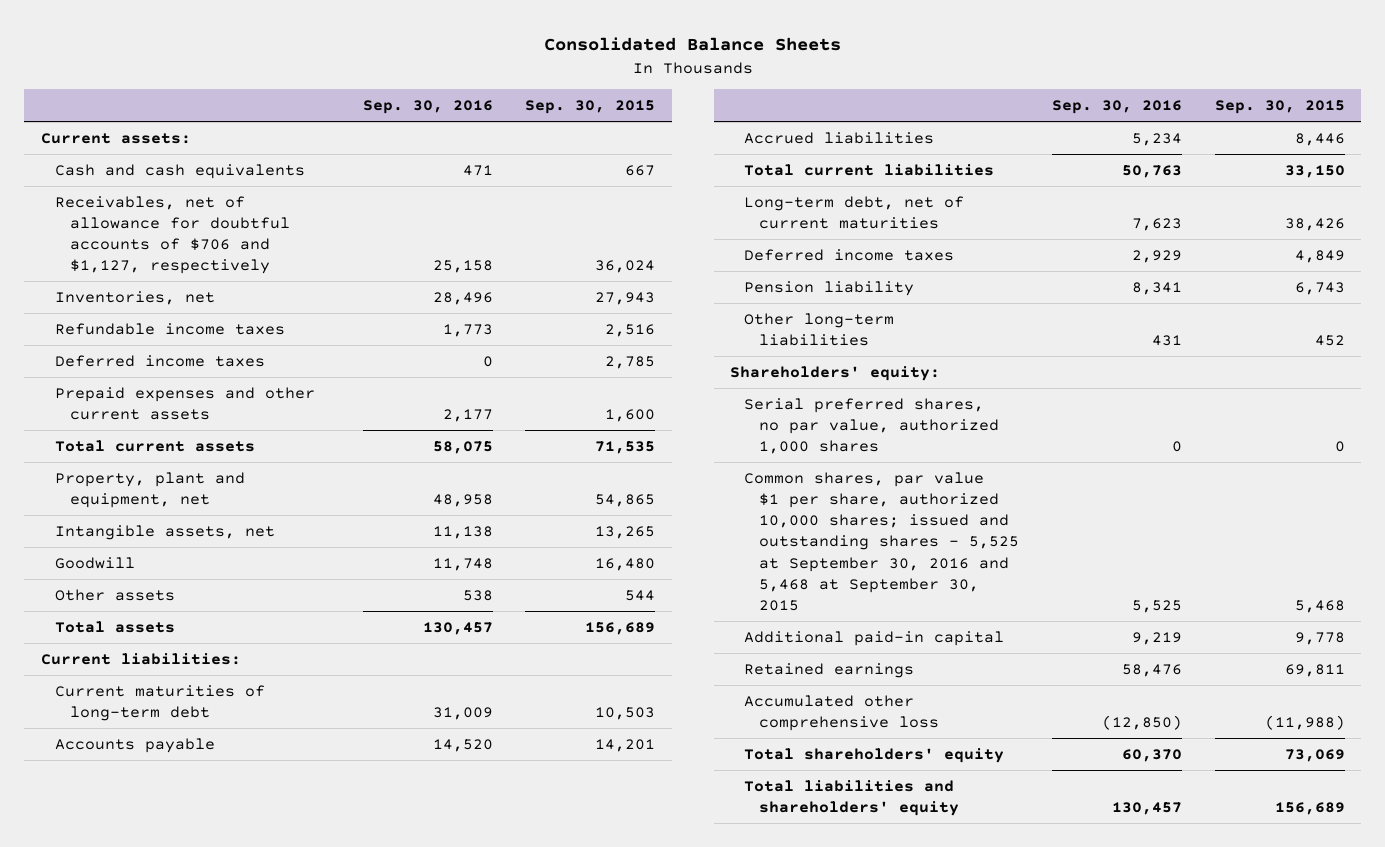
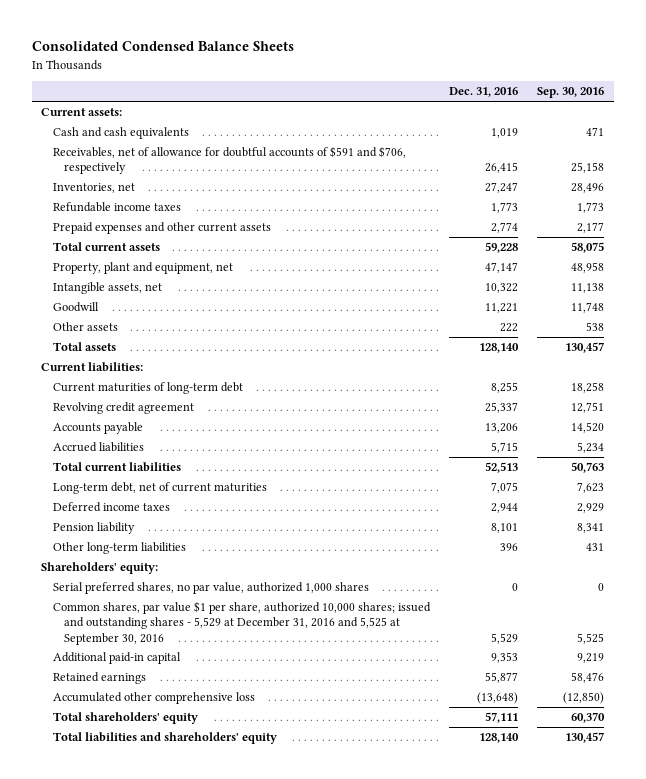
- Consolidated Balance Sheets
+ Consolidated Condensed Balance Sheets
- | Sep. 30, 2016 | Sep. 30, 2015
+ | Dec. 31, 2016 | Sep. 30, 2016
- Receivables, net of allowance for doubtful accounts of $706 and $1,127, respectively | 25,158 | 36,024
+ Receivables, net of allowance for doubtful accounts of $591 and $706, respectively | 26,415 | 25,158
- Deferred income taxes | 0 | 2,785
- Current maturities of long-term debt | 31,009 | 10,503
+ Current maturities of long-term debt | 8,255 | 18,258
+ Revolving credit agreement | 25,337 | 12,751
- Common shares, par value $1 per share, authorized 10,000 shares; issued and outstanding shares - 5,525 at September 30, 2016 and 5,468 at September 30, 2015 | 5,525 | 5,468
+ Common shares, par value $1 per share, authorized 10,000 shares; issued and outstanding shares - 5,529 at December 31, 2016 and 5,525 at September 30, 2016 | 5,529 | 5,525

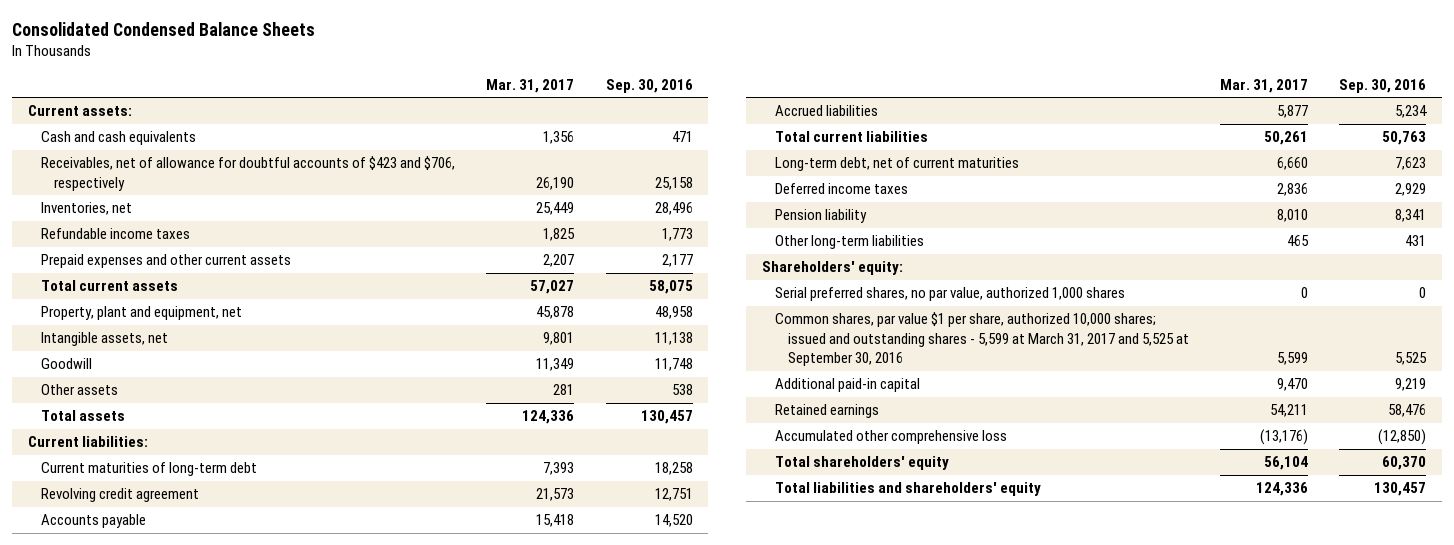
- | Dec. 31, 2016 | Sep. 30, 2016
+ | Mar. 31, 2017 | Sep. 30, 2016
- Receivables, net of allowance for doubtful accounts of $591 and $706, respectively | 26,415 | 25,158
+ Receivables, net of allowance for doubtful accounts of $423 and $706, respectively | 26,190 | 25,158
- Common shares, par value $1 per share, authorized 10,000 shares; issued and outstanding shares - 5,529 at December 31, 2016 and 5,525 at September 30, 2016 | 5,529 | 5,525
+ Common shares, par value $1 per share, authorized 10,000 shares; issued and outstanding shares - 5,599 at March 31, 2017 and 5,525 at September 30, 2016 | 5,599 | 5,525

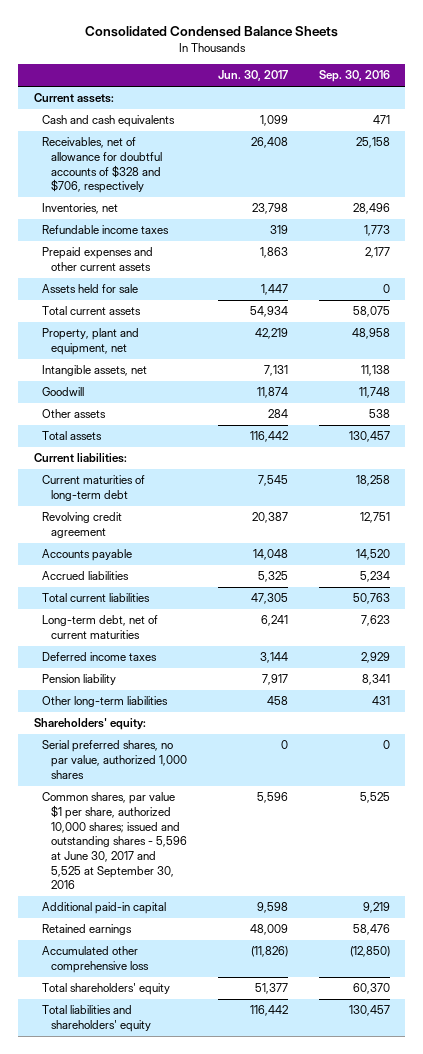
- | Mar. 31, 2017 | Sep. 30, 2016
+ | Jun. 30, 2017 | Sep. 30, 2016
- Receivables, net of allowance for doubtful accounts of $423 and $706, respectively | 26,190 | 25,158
+ Receivables, net of allowance for doubtful accounts of $328 and $706, respectively | 26,408 | 25,158
+ Assets held for sale | 1,447 | 0
- Common shares, par value $1 per share, authorized 10,000 shares; issued and outstanding shares - 5,599 at March 31, 2017 and 5,525 at September 30, 2016 | 5,599 | 5,525
+ Common shares, par value $1 per share, authorized 10,000 shares; issued and outstanding shares - 5,596 at June 30, 2017 and 5,525 at September 30, 2016 | 5,596 | 5,525

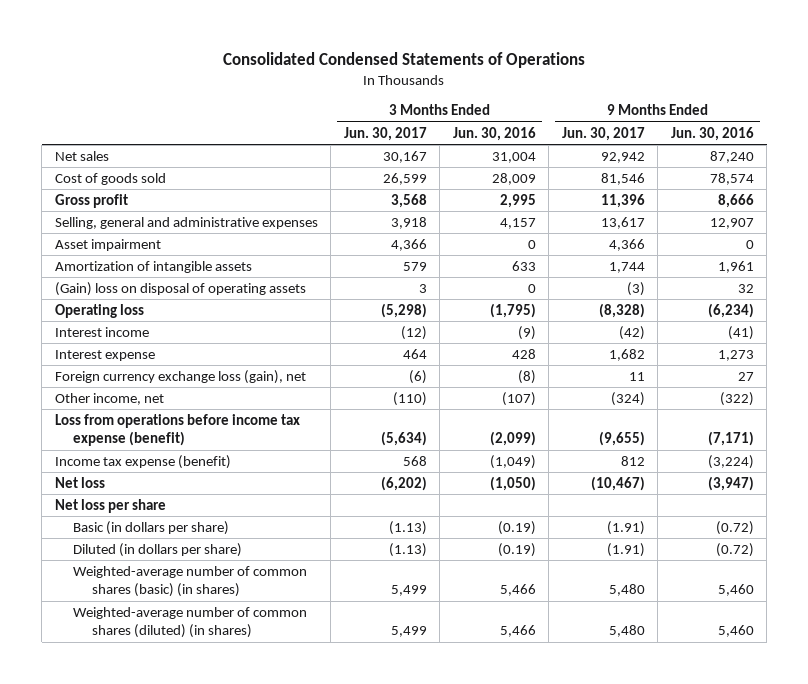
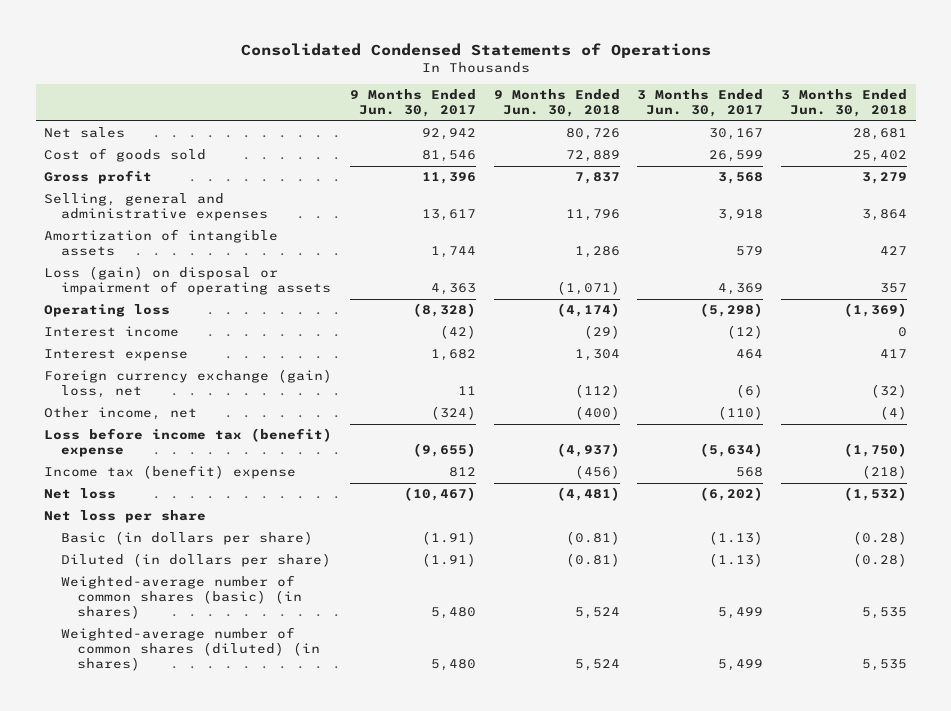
- | 3 Months Ended Jun. 30, 2017 | 3 Months Ended Jun. 30, 2016 | 9 Months Ended Jun. 30, 2017 | 9 Months Ended Jun. 30, 2016
+ | 9 Months Ended Jun. 30, 2017 | 9 Months Ended Jun. 30, 2018 | 3 Months Ended Jun. 30, 2017 | 3 Months Ended Jun. 30, 2018
- Asset impairment | 4,366 | 0 | 4,366 | 0
- (Gain) loss on disposal of operating assets | 3 | 0 | (3) | 32
+ Loss (gain) on disposal or impairment of operating assets | 4,363 | (1,071) | 4,369 | 357
- Foreign currency exchange loss (gain), net | (6) | (8) | 11 | 27
+ Foreign currency exchange (gain) loss, net | 11 | (112) | (6) | (32)
- Loss from operations before income tax expense (benefit) | (5,634) | (2,099) | (9,655) | (7,171)
- Income tax expense (benefit) | 568 | (1,049) | 812 | (3,224)
+ Loss before income tax (benefit) expense | (9,655) | (4,937) | (5,634) | (1,750)
+ Income tax (benefit) expense | 812 | (456) | 568 | (218)

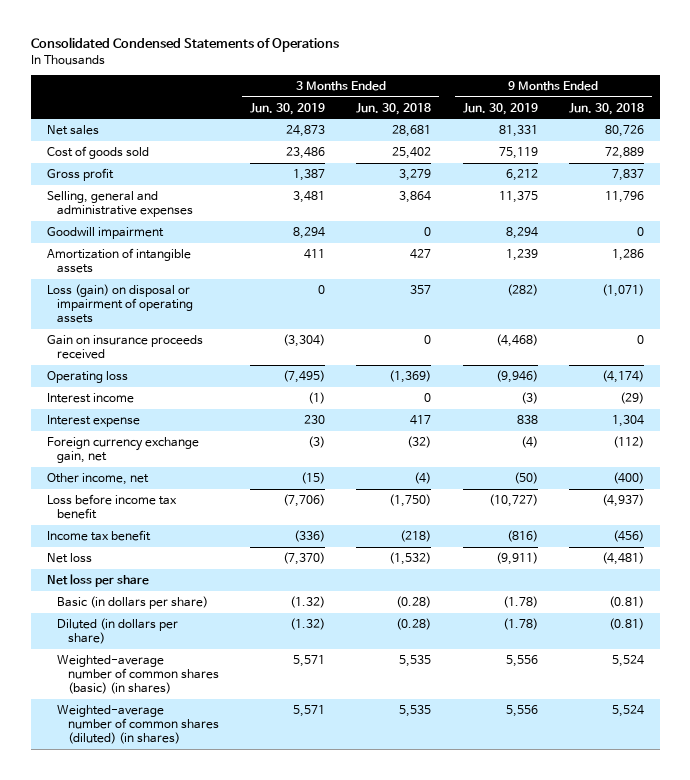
- | 9 Months Ended Jun. 30, 2017 | 9 Months Ended Jun. 30, 2018 | 3 Months Ended Jun. 30, 2017 | 3 Months Ended Jun. 30, 2018
+ | 3 Months Ended Jun. 30, 2019 | 3 Months Ended Jun. 30, 2018 | 9 Months Ended Jun. 30, 2019 | 9 Months Ended Jun. 30, 2018
+ Goodwill impairment | 8,294 | 0 | 8,294 | 0
+ Gain on insurance proceeds received | (3,304) | 0 | (4,468) | 0
- Foreign currency exchange (gain) loss, net | 11 | (112) | (6) | (32)
+ Foreign currency exchange gain, net | (3) | (32) | (4) | (112)
- Loss before income tax (benefit) expense | (9,655) | (4,937) | (5,634) | (1,750)
- Income tax (benefit) expense | 812 | (456) | 568 | (218)
+ Loss before income tax benefit | (7,706) | (1,750) | (10,727) | (4,937)
+ Income tax benefit | (336) | (218) | (816) | (456)

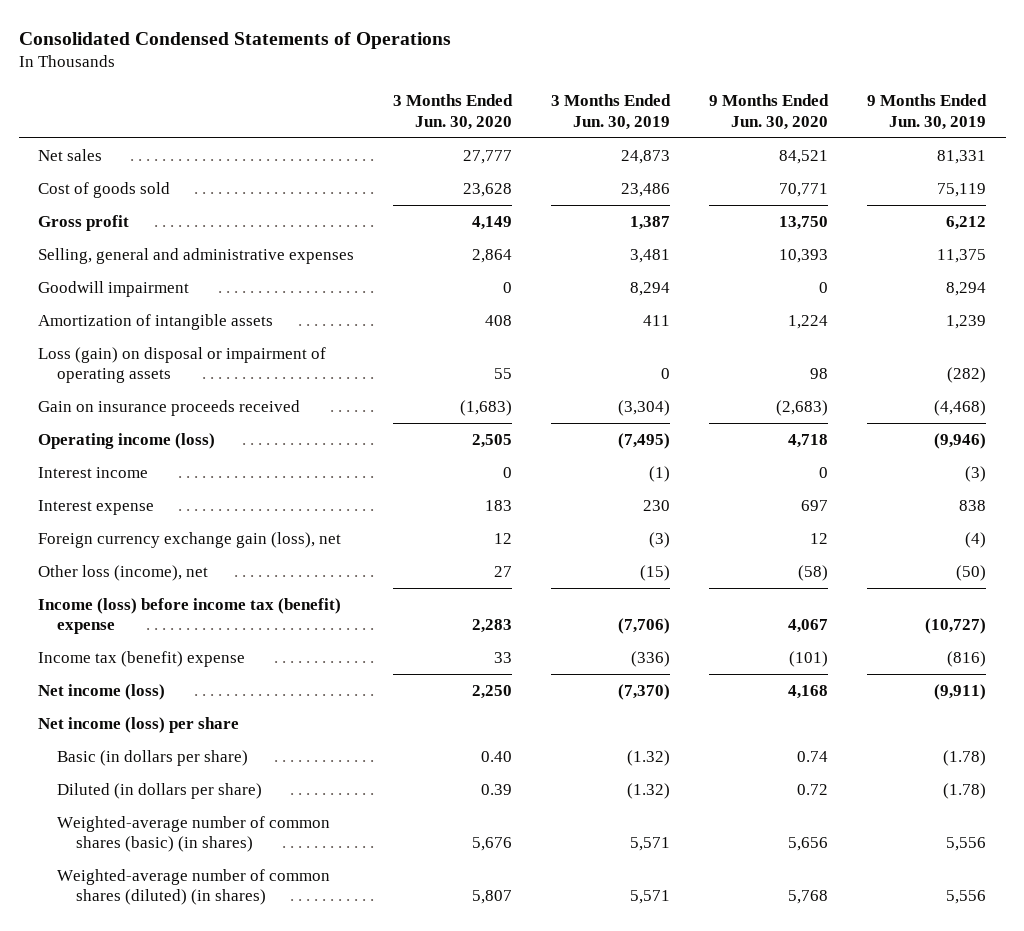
- | 3 Months Ended Jun. 30, 2019 | 3 Months Ended Jun. 30, 2018 | 9 Months Ended Jun. 30, 2019 | 9 Months Ended Jun. 30, 2018
+ | 3 Months Ended Jun. 30, 2020 | 3 Months Ended Jun. 30, 2019 | 9 Months Ended Jun. 30, 2020 | 9 Months Ended Jun. 30, 2019
- Operating loss | (7,495) | (1,369) | (9,946) | (4,174)
+ Operating income (loss) | 2,505 | (7,495) | 4,718 | (9,946)
- Foreign currency exchange gain, net | (3) | (32) | (4) | (112)
- Other income, net | (15) | (4) | (50) | (400)
- Loss before income tax benefit | (7,706) | (1,750) | (10,727) | (4,937)
- Income tax benefit | (336) | (218) | (816) | (456)
- Net loss | (7,370) | (1,532) | (9,911) | (4,481)
- Net loss per share
+ Foreign currency exchange gain (loss), net | 12 | (3) | 12 | (4)
+ Other loss (income), net | 27 | (15) | (58) | (50)
+ Income (loss) before income tax (benefit) expense | 2,283 | (7,706) | 4,067 | (10,727)
+ Income tax (benefit) expense | 33 | (336) | (101) | (816)
+ Net income (loss) | 2,250 | (7,370) | 4,168 | (9,911)
+ Net income (loss) per share

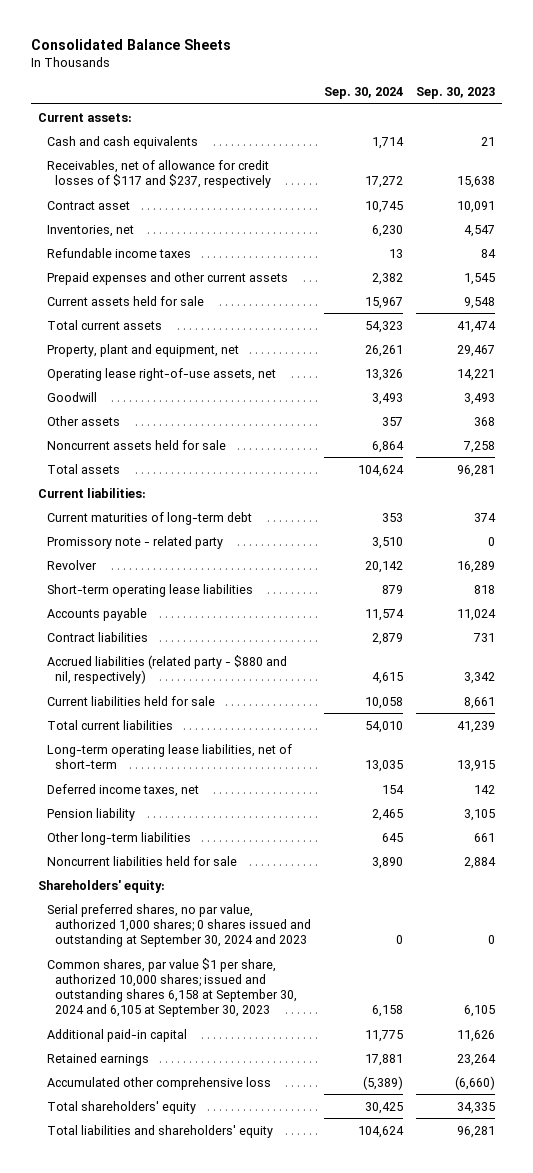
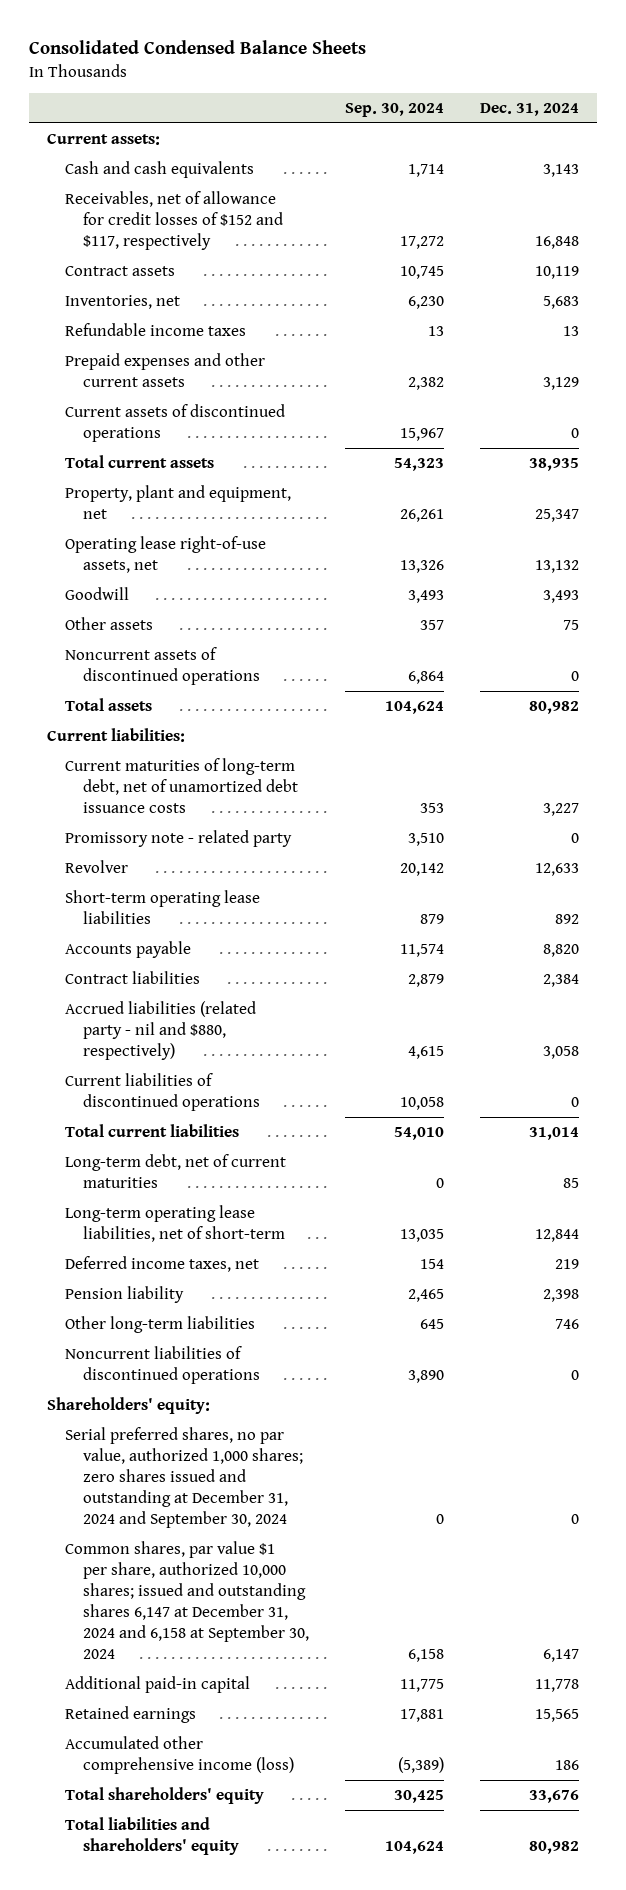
- Consolidated Balance Sheets
+ Consolidated Condensed Balance Sheets
- | Sep. 30, 2024 | Sep. 30, 2023
+ | Sep. 30, 2024 | Dec. 31, 2024
- Receivables, net of allowance for credit losses of $117 and $237, respectively | 17,272 | 15,638
- Contract asset | 10,745 | 10,091
+ Receivables, net of allowance for credit losses of $152 and $117, respectively | 17,272 | 16,848
+ Contract assets | 10,745 | 10,119
- Current assets held for sale | 15,967 | 9,548
+ Current assets of discontinued operations | 15,967 | 0
- Noncurrent assets held for sale | 6,864 | 7,258
+ Noncurrent assets of discontinued operations | 6,864 | 0
- Current maturities of long-term debt | 353 | 374
+ Current maturities of long-term debt, net of unamortized debt issuance costs | 353 | 3,227
- Accrued liabilities (related party - $880 and nil, respectively) | 4,615 | 3,342
- Current liabilities held for sale | 10,058 | 8,661
+ Accrued liabilities (related party - nil and $880, respectively) | 4,615 | 3,058
+ Current liabilities of discontinued operations | 10,058 | 0
+ Long-term debt, net of current maturities | 0 | 85
- Noncurrent liabilities held for sale | 3,890 | 2,884
+ Noncurrent liabilities of discontinued operations | 3,890 | 0
- Serial preferred shares, no par value, authorized 1,000 shares; 0 shares issued and outstanding at September 30, 2024 and 2023 | 0 | 0
- Common shares, par value $1 per share, authorized 10,000 shares; issued and outstanding shares 6,158 at September 30, 2024 and 6,105 at September 30, 2023 | 6,158 | 6,105
+ Serial preferred shares, no par value, authorized 1,000 shares; zero shares issued and outstanding at December 31, 2024 and September 30, 2024 | 0 | 0
+ Common shares, par value $1 per share, authorized 10,000 shares; issued and outstanding shares 6,147 at December 31, 2024 and 6,158 at September 30, 2024 | 6,158 | 6,147
- Accumulated other comprehensive loss | (5,389) | (6,660)
+ Accumulated other comprehensive income (loss) | (5,389) | 186

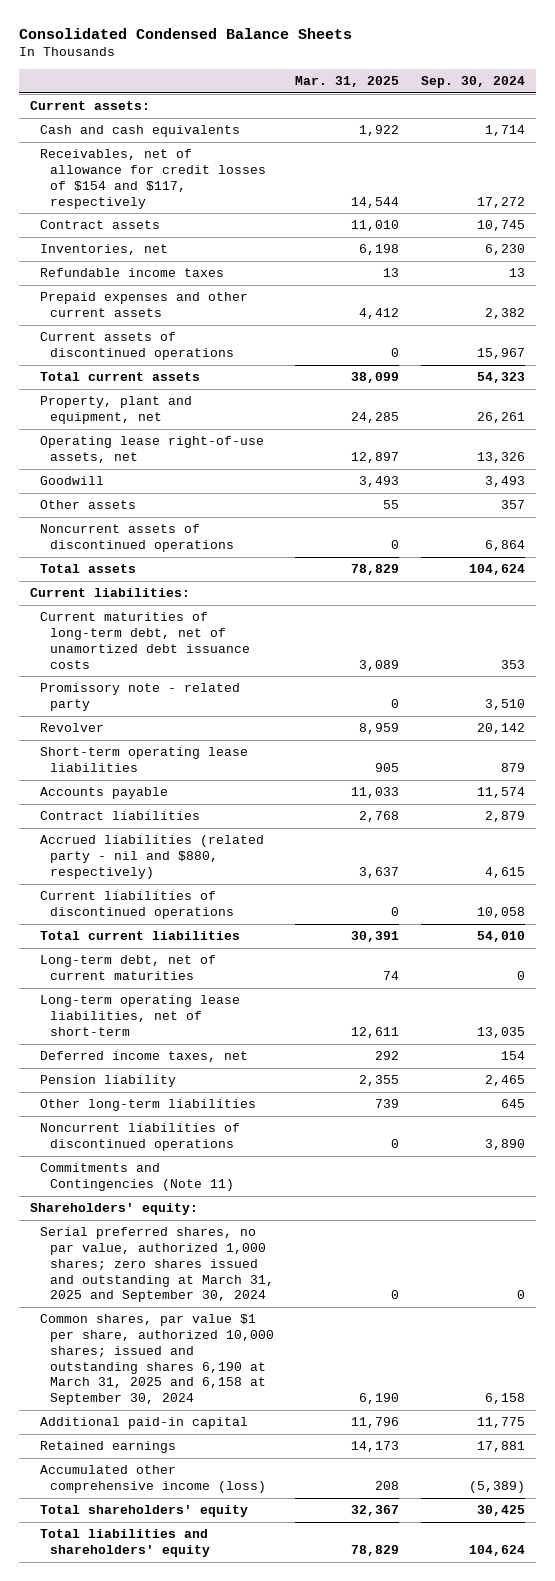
- | Sep. 30, 2024 | Dec. 31, 2024
+ | Mar. 31, 2025 | Sep. 30, 2024
- Receivables, net of allowance for credit losses of $152 and $117, respectively | 17,272 | 16,848
+ Receivables, net of allowance for credit losses of $154 and $117, respectively | 14,544 | 17,272
+ Commitments and Contingencies (Note 11)
- Serial preferred shares, no par value, authorized 1,000 shares; zero shares issued and outstanding at December 31, 2024 and September 30, 2024 | 0 | 0
- Common shares, par value $1 per share, authorized 10,000 shares; issued and outstanding shares 6,147 at December 31, 2024 and 6,158 at September 30, 2024 | 6,158 | 6,147
+ Serial preferred shares, no par value, authorized 1,000 shares; zero shares issued and outstanding at March 31, 2025 and September 30, 2024 | 0 | 0
+ Common shares, par value $1 per share, authorized 10,000 shares; issued and outstanding shares 6,190 at March 31, 2025 and 6,158 at September 30, 2024 | 6,190 | 6,158

